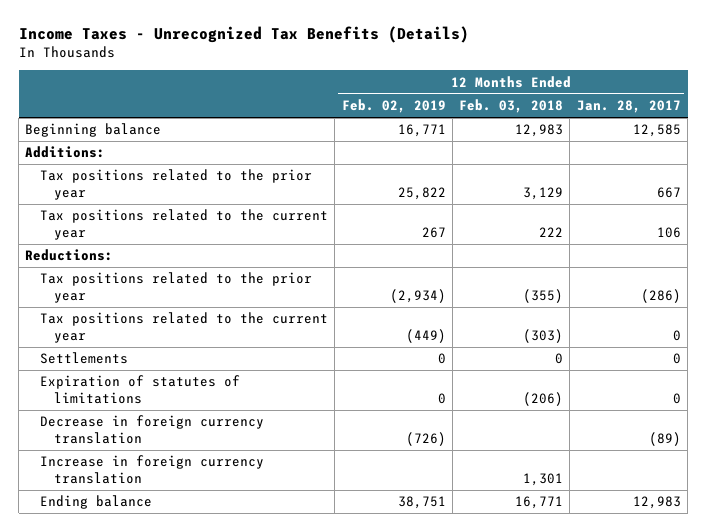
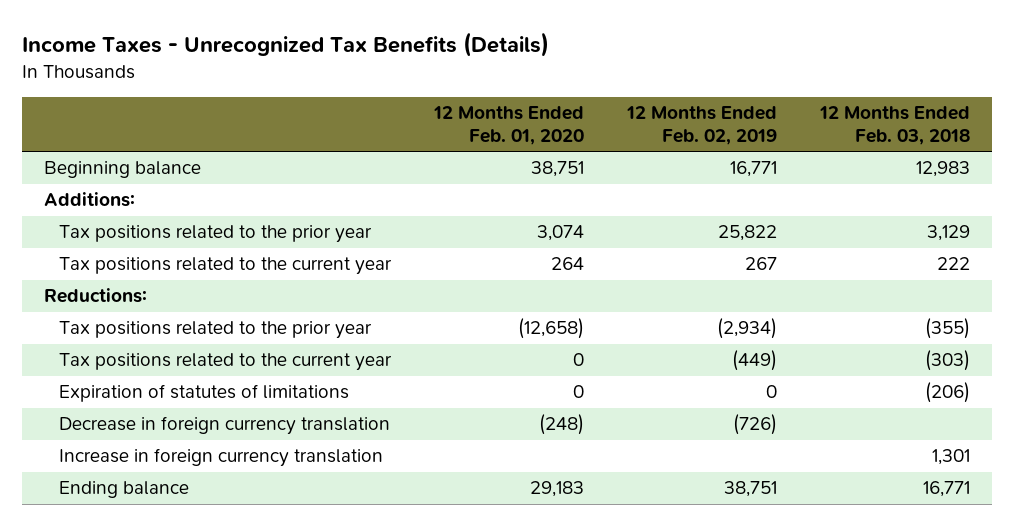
- | 12 Months Ended Feb. 02, 2019 | 12 Months Ended Feb. 03, 2018 | 12 Months Ended Jan. 28, 2017
+ | 12 Months Ended Feb. 01, 2020 | 12 Months Ended Feb. 02, 2019 | 12 Months Ended Feb. 03, 2018
- Settlements | 0 | 0 | 0

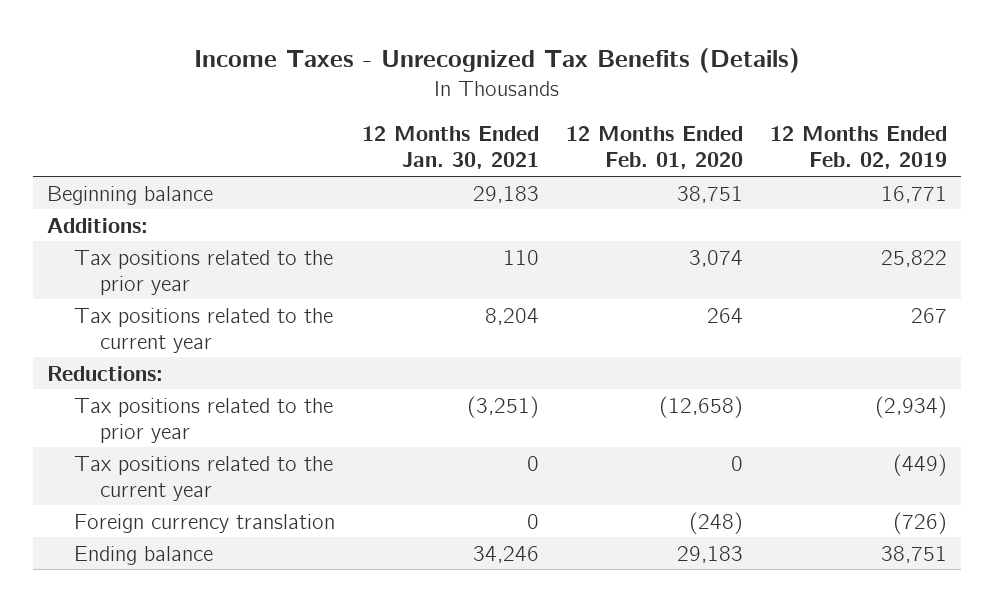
- | 12 Months Ended Feb. 01, 2020 | 12 Months Ended Feb. 02, 2019 | 12 Months Ended Feb. 03, 2018
+ | 12 Months Ended Jan. 30, 2021 | 12 Months Ended Feb. 01, 2020 | 12 Months Ended Feb. 02, 2019
- Expiration of statutes of limitations | 0 | 0 | (206)
- Decrease in foreign currency translation | (248) | (726) |
- Increase in foreign currency translation | | | 1,301
+ Foreign currency translation | 0 | (248) | (726)

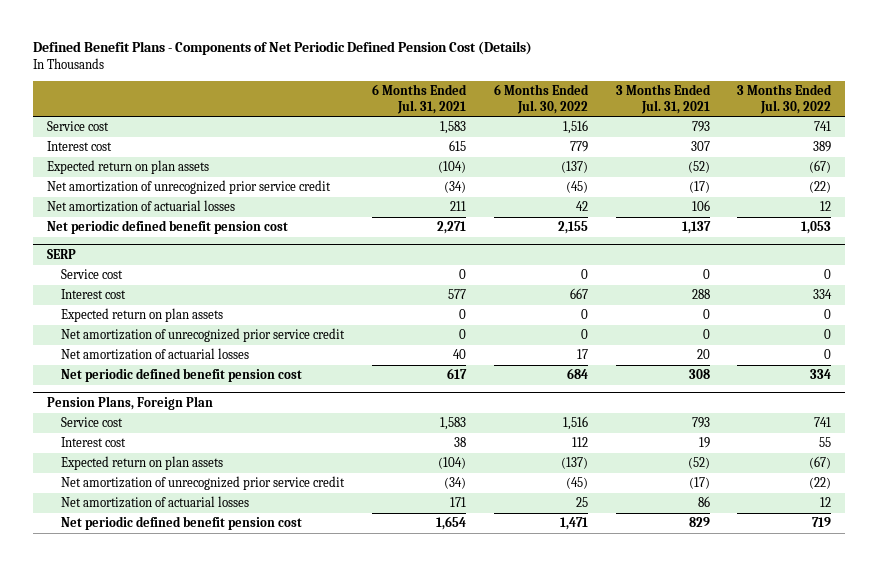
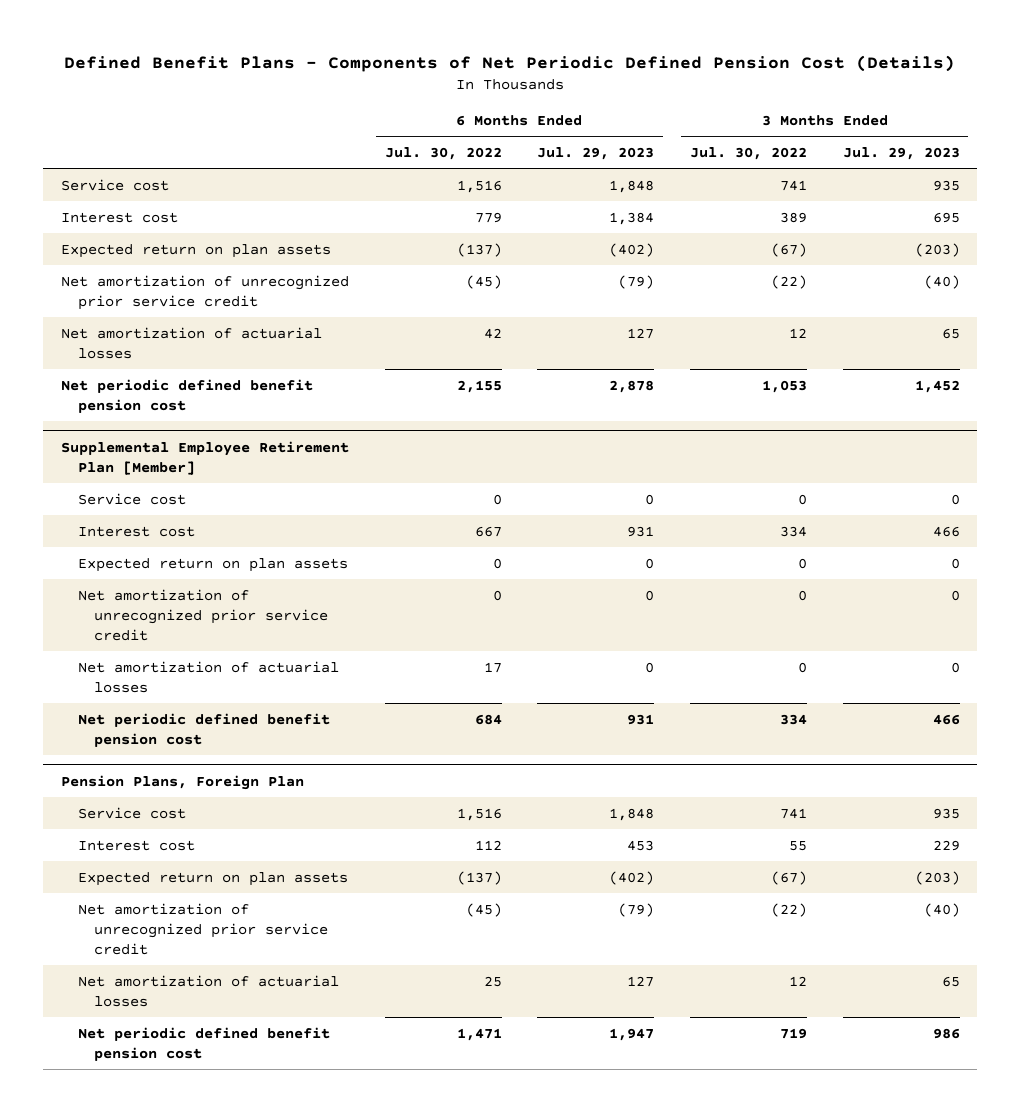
- | 6 Months Ended Jul. 31, 2021 | 6 Months Ended Jul. 30, 2022 | 3 Months Ended Jul. 31, 2021 | 3 Months Ended Jul. 30, 2022
+ | 6 Months Ended Jul. 30, 2022 | 6 Months Ended Jul. 29, 2023 | 3 Months Ended Jul. 30, 2022 | 3 Months Ended Jul. 29, 2023
- SERP
+ Supplemental Employee Retirement Plan [Member]

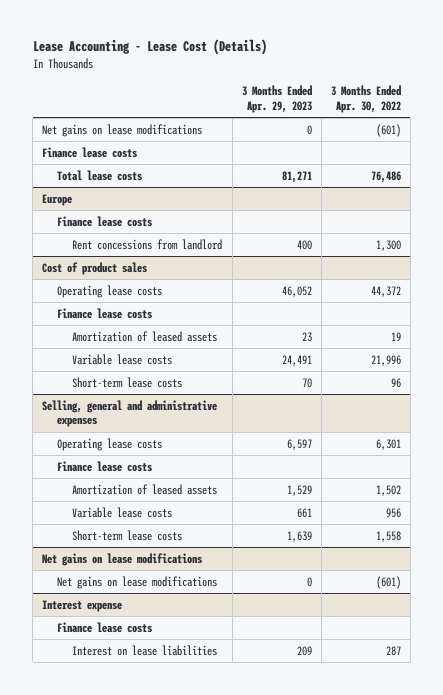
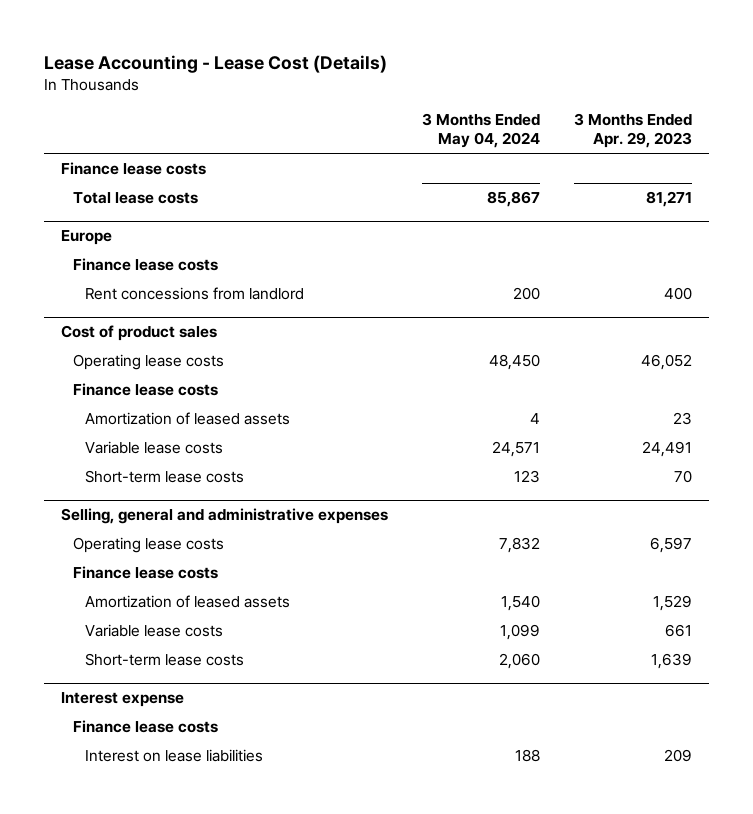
- | 3 Months Ended Apr. 29, 2023 | 3 Months Ended Apr. 30, 2022
+ | 3 Months Ended May 04, 2024 | 3 Months Ended Apr. 29, 2023
- Net gains on lease modifications | 0 | (601)
- Net gains on lease modifications
- Net gains on lease modifications | 0 | (601)

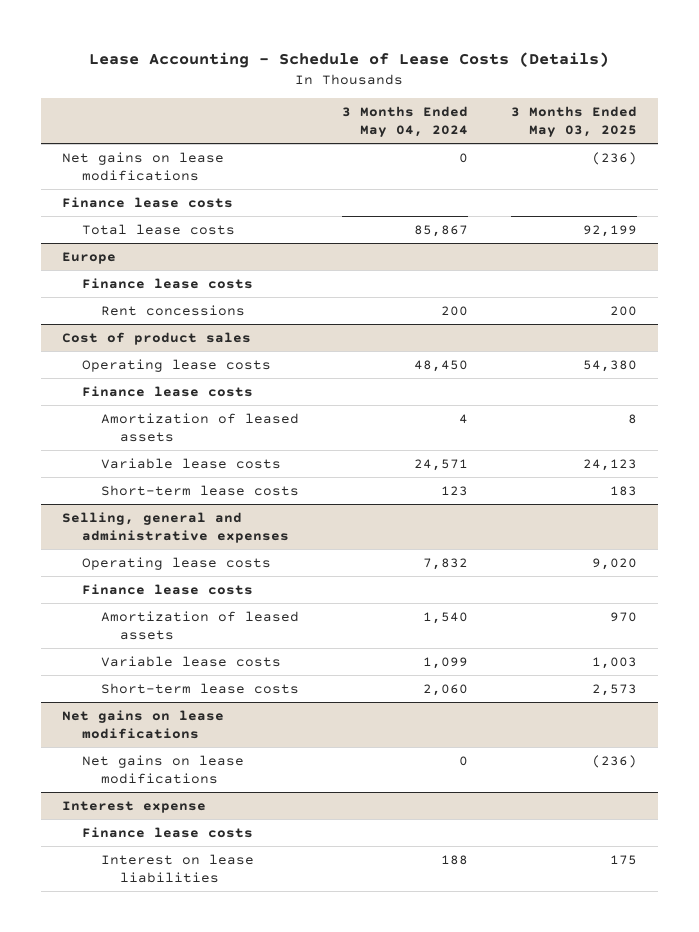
- Lease Accounting - Lease Cost (Details)
+ Lease Accounting - Schedule of Lease Costs (Details)
- | 3 Months Ended May 04, 2024 | 3 Months Ended Apr. 29, 2023
+ | 3 Months Ended May 04, 2024 | 3 Months Ended May 03, 2025
+ Net gains on lease modifications | 0 | (236)
@ Europe
- Rent concessions from landlord | 200 | 400
+ Rent concessions | 200 | 200
+ Net gains on lease modifications
+ Net gains on lease modifications | 0 | (236)

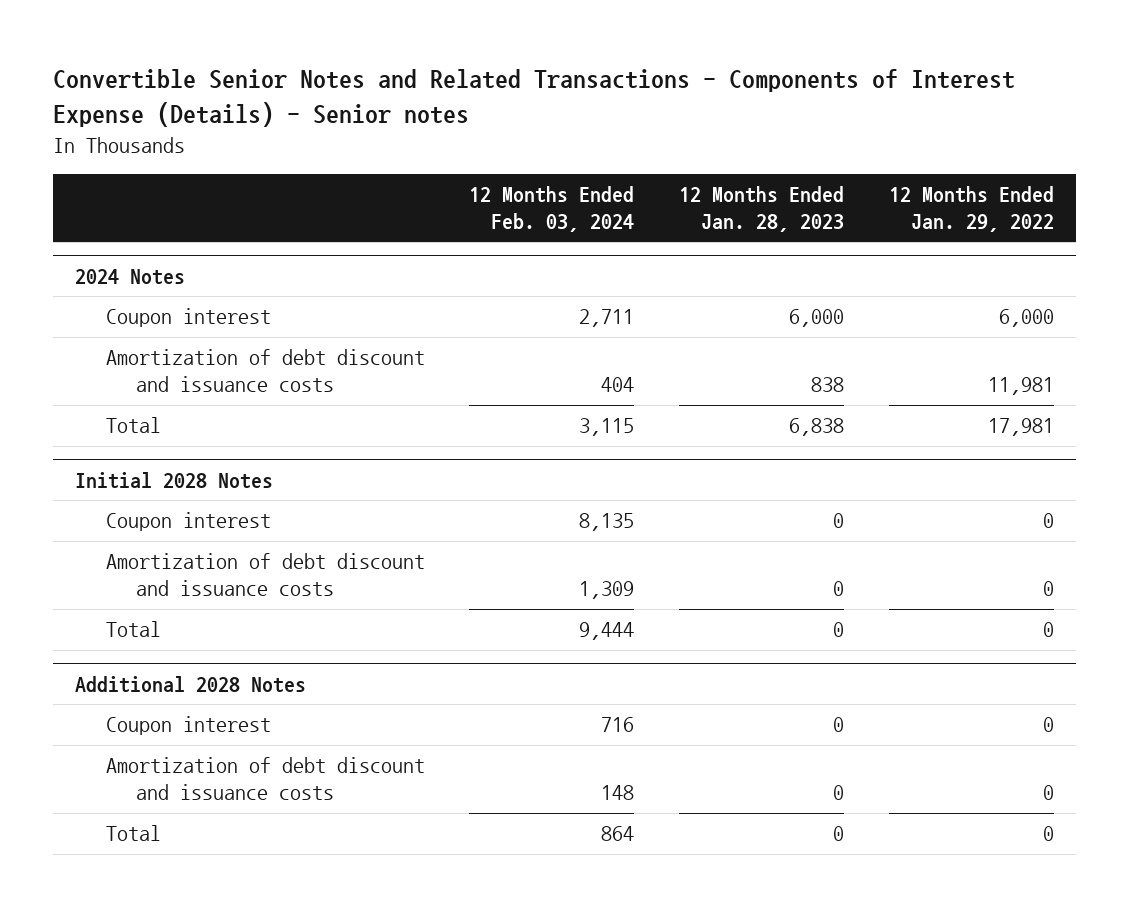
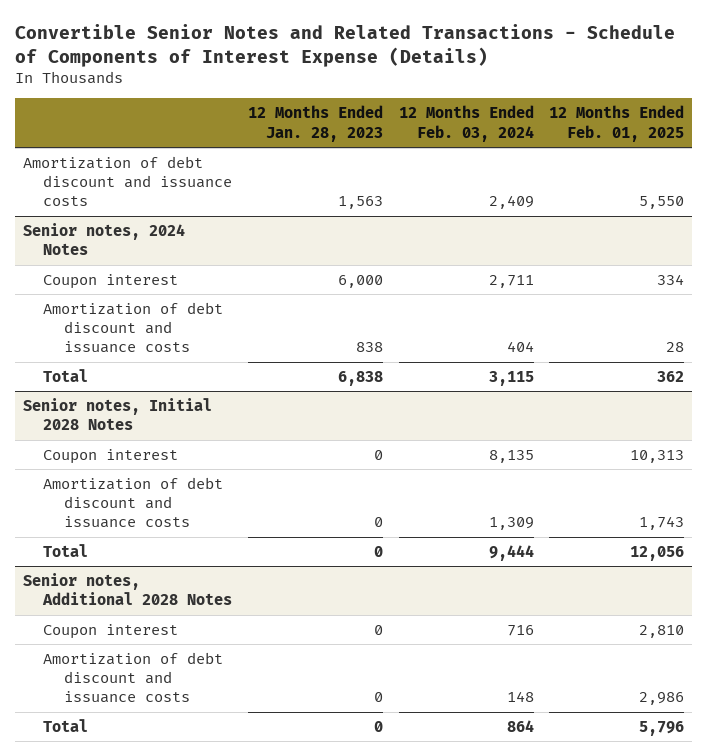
- Convertible Senior Notes and Related Transactions - Components of Interest Expense (Details) - Senior notes
+ Convertible Senior Notes and Related Transactions - Schedule of Components of Interest Expense (Details)
- | 12 Months Ended Feb. 03, 2024 | 12 Months Ended Jan. 28, 2023 | 12 Months Ended Jan. 29, 2022
+ | 12 Months Ended Jan. 28, 2023 | 12 Months Ended Feb. 03, 2024 | 12 Months Ended Feb. 01, 2025
- 2024 Notes
+ Amortization of debt discount and issuance costs | 1,563 | 2,409 | 5,550
+ Senior notes, 2024 Notes
- Initial 2028 Notes
+ Senior notes, Initial 2028 Notes
- Additional 2028 Notes
+ Senior notes, Additional 2028 Notes

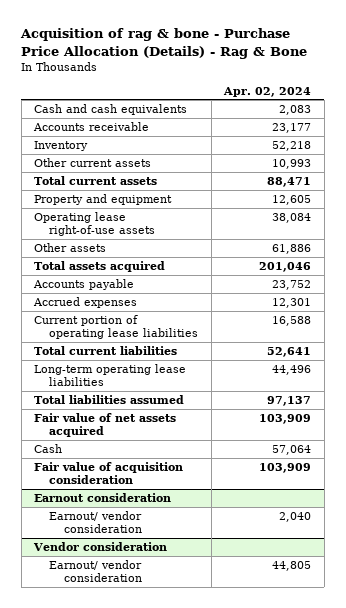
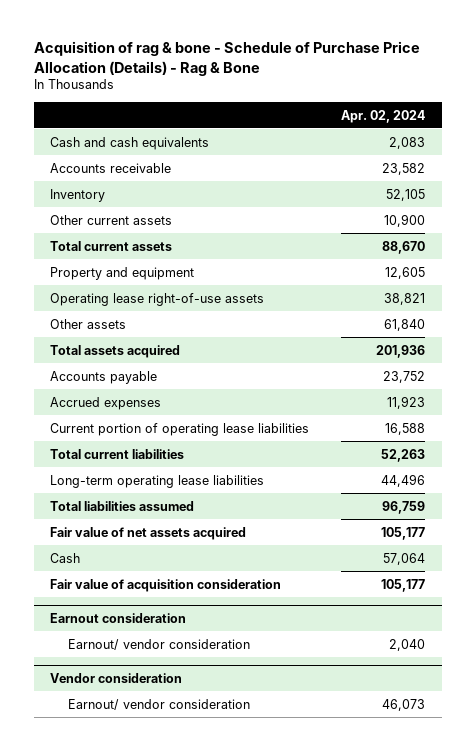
- Acquisition of rag & bone - Purchase Price Allocation (Details) - Rag & Bone
+ Acquisition of rag & bone - Schedule of Purchase Price Allocation (Details) - Rag & Bone
- Accounts receivable | 23,177
- Inventory | 52,218
- Other current assets | 10,993
- Total current assets | 88,471
+ Accounts receivable | 23,582
+ Inventory | 52,105
+ Other current assets | 10,900
+ Total current assets | 88,670
- Operating lease right-of-use assets | 38,084
- Other assets | 61,886
- Total assets acquired | 201,046
+ Operating lease right-of-use assets | 38,821
+ Other assets | 61,840
+ Total assets acquired | 201,936
- Accrued expenses | 12,301
+ Accrued expenses | 11,923
- Total current liabilities | 52,641
+ Total current liabilities | 52,263
- Total liabilities assumed | 97,137
- Fair value of net assets acquired | 103,909
+ Total liabilities assumed | 96,759
+ Fair value of net assets acquired | 105,177
- Fair value of acquisition consideration | 103,909
+ Fair value of acquisition consideration | 105,177
@ Vendor consideration
- Earnout/ vendor consideration | 44,805
+ Earnout/ vendor consideration | 46,073

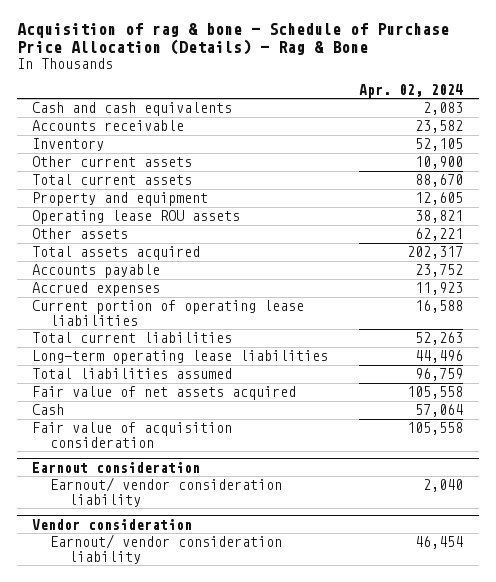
- Operating lease right-of-use assets | 38,821
- Other assets | 61,840
- Total assets acquired | 201,936
+ Operating lease ROU assets | 38,821
+ Other assets | 62,221
+ Total assets acquired | 202,317
- Fair value of net assets acquired | 105,177
+ Fair value of net assets acquired | 105,558
- Fair value of acquisition consideration | 105,177
+ Fair value of acquisition consideration | 105,558
@ Earnout consideration
- Earnout/ vendor consideration | 2,040
+ Earnout/ vendor consideration liability | 2,040
@ Vendor consideration
- Earnout/ vendor consideration | 46,073
+ Earnout/ vendor consideration liability | 46,454

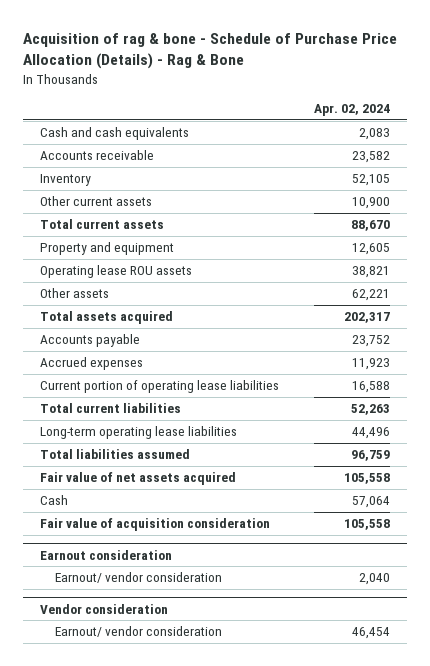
@ Earnout consideration
- Earnout/ vendor consideration liability | 2,040
+ Earnout/ vendor consideration | 2,040
@ Vendor consideration
- Earnout/ vendor consideration liability | 46,454
+ Earnout/ vendor consideration | 46,454

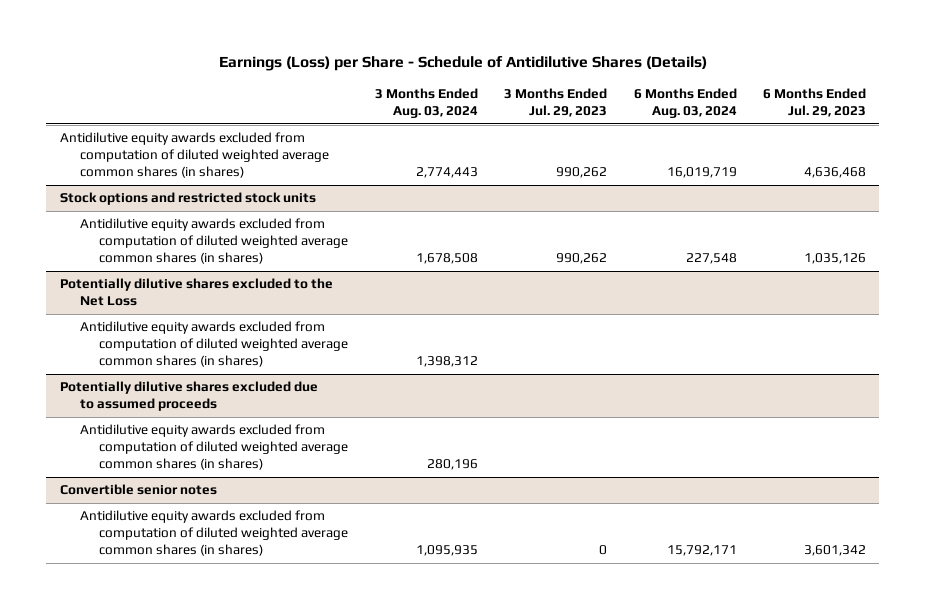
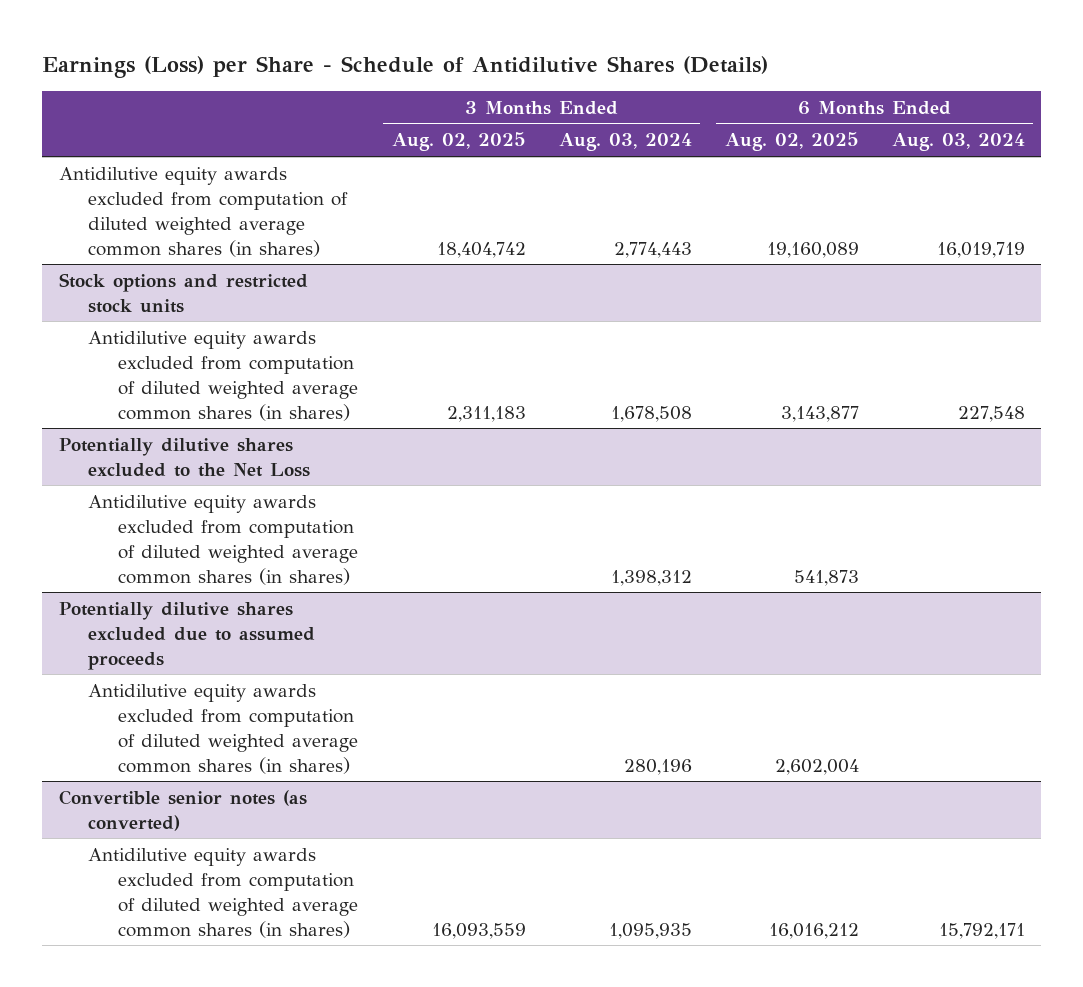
- | 3 Months Ended Aug. 03, 2024 | 3 Months Ended Jul. 29, 2023 | 6 Months Ended Aug. 03, 2024 | 6 Months Ended Jul. 29, 2023
+ | 3 Months Ended Aug. 02, 2025 | 3 Months Ended Aug. 03, 2024 | 6 Months Ended Aug. 02, 2025 | 6 Months Ended Aug. 03, 2024
- Convertible senior notes
+ Convertible senior notes (as converted)

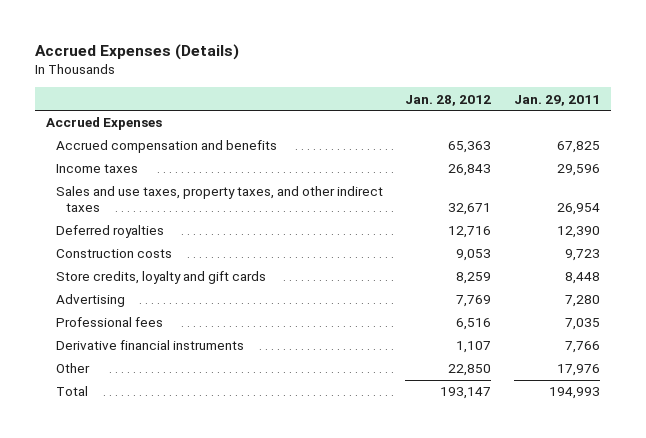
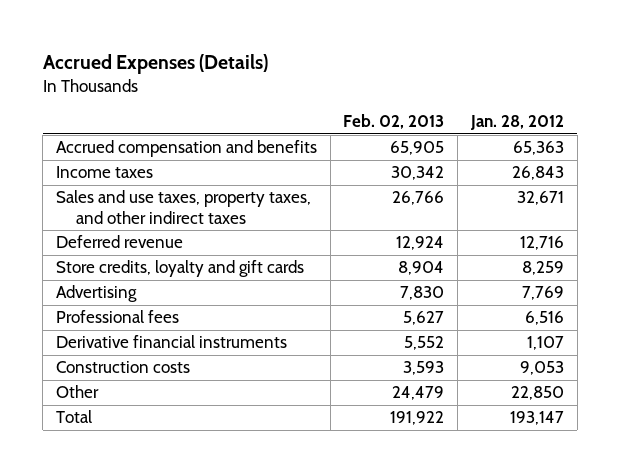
- | Jan. 28, 2012 | Jan. 29, 2011
+ | Feb. 02, 2013 | Jan. 28, 2012
- Accrued Expenses
- Deferred royalties | 12,716 | 12,390
+ Deferred revenue | 12,924 | 12,716
moved down: Construction costs | 3,593 | 9,053

